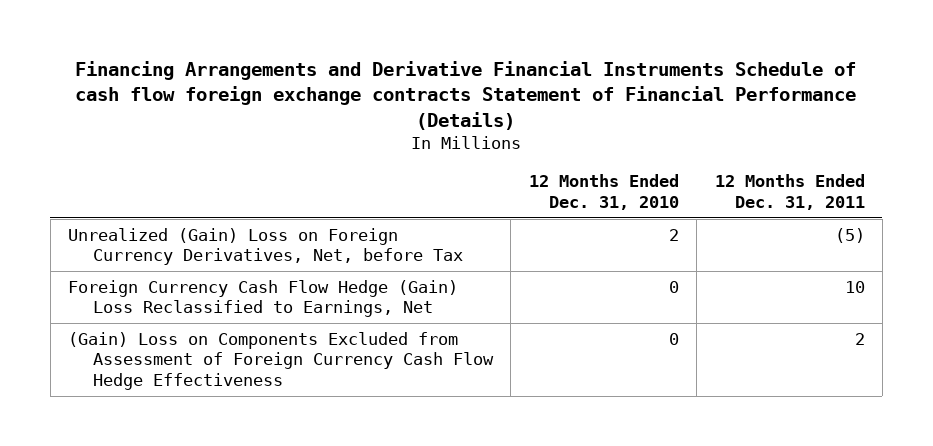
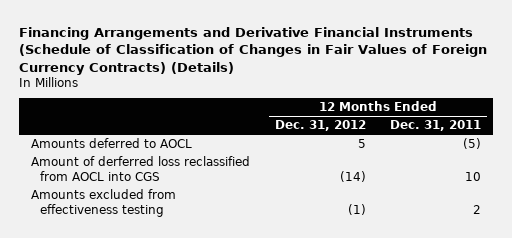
- Financing Arrangements and Derivative Financial Instruments Schedule of cash flow foreign exchange contracts Statement of Financial Performance (Details)
+ Financing Arrangements and Derivative Financial Instruments (Schedule of Classification of Changes in Fair Values of Foreign Currency Contracts) (Details)
- | 12 Months Ended Dec. 31, 2010 | 12 Months Ended Dec. 31, 2011
+ | 12 Months Ended Dec. 31, 2012 | 12 Months Ended Dec. 31, 2011
- Unrealized (Gain) Loss on Foreign Currency Derivatives, Net, before Tax | 2 | (5)
- Foreign Currency Cash Flow Hedge (Gain) Loss Reclassified to Earnings, Net | 0 | 10
- (Gain) Loss on Components Excluded from Assessment of Foreign Currency Cash Flow Hedge Effectiveness | 0 | 2
+ Amounts deferred to AOCL | 5 | (5)
+ Amount of derferred loss reclassified from AOCL into CGS | (14) | 10
+ Amounts excluded from effectiveness testing | (1) | 2

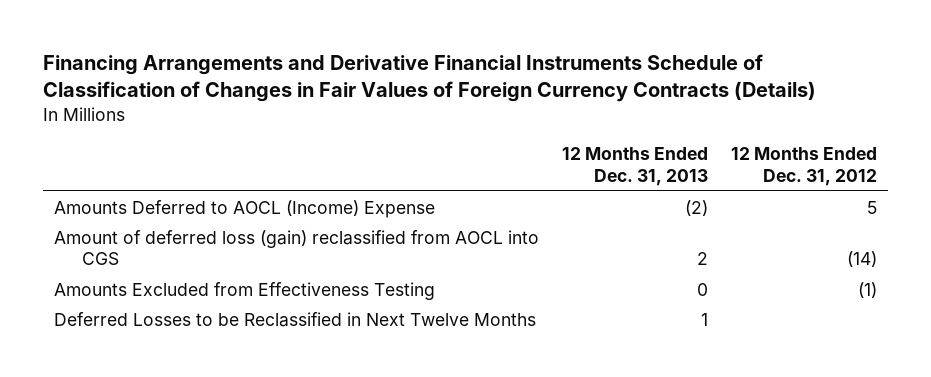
- Financing Arrangements and Derivative Financial Instruments (Schedule of Classification of Changes in Fair Values of Foreign Currency Contracts) (Details)
+ Financing Arrangements and Derivative Financial Instruments Schedule of Classification of Changes in Fair Values of Foreign Currency Contracts (Details)
- | 12 Months Ended Dec. 31, 2012 | 12 Months Ended Dec. 31, 2011
+ | 12 Months Ended Dec. 31, 2013 | 12 Months Ended Dec. 31, 2012
- Amounts deferred to AOCL | 5 | (5)
- Amount of derferred loss reclassified from AOCL into CGS | (14) | 10
- Amounts excluded from effectiveness testing | (1) | 2
+ Amounts Deferred to AOCL (Income) Expense | (2) | 5
+ Amount of deferred loss (gain) reclassified from AOCL into CGS | 2 | (14)
+ Amounts Excluded from Effectiveness Testing | 0 | (1)
+ Deferred Losses to be Reclassified in Next Twelve Months | 1 |

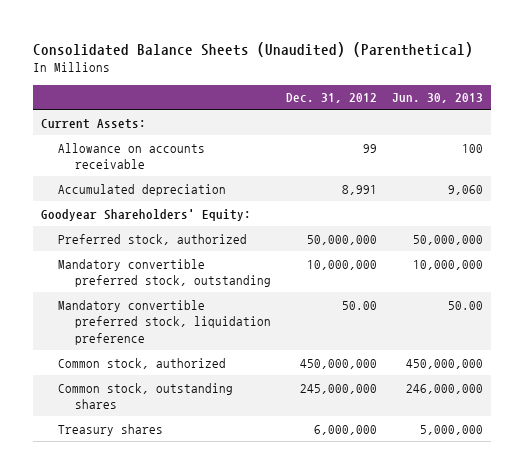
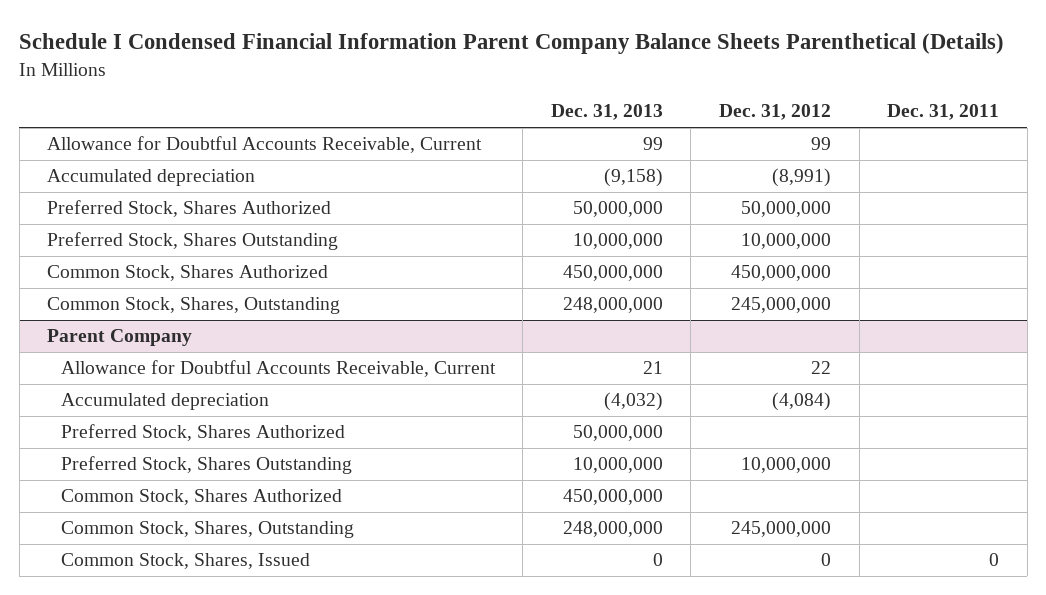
- Consolidated Balance Sheets (Unaudited) (Parenthetical)
+ Schedule I Condensed Financial Information Parent Company Balance Sheets Parenthetical (Details)
- | Dec. 31, 2012 | Jun. 30, 2013
+ | Dec. 31, 2013 | Dec. 31, 2012 | Dec. 31, 2011
- Current Assets:
- Allowance on accounts receivable | 99 | 100
- Accumulated depreciation | 8,991 | 9,060
- Goodyear Shareholders' Equity:
- Preferred stock, authorized | 50,000,000 | 50,000,000
- Mandatory convertible preferred stock, outstanding | 10,000,000 | 10,000,000
- Mandatory convertible preferred stock, liquidation preference | 50.00 | 50.00
- Common stock, authorized | 450,000,000 | 450,000,000
- Common stock, outstanding shares | 245,000,000 | 246,000,000
- Treasury shares | 6,000,000 | 5,000,000
+ Allowance for Doubtful Accounts Receivable, Current | 99 | 99 |
+ Accumulated depreciation | (9,158) | (8,991) |
+ Preferred Stock, Shares Authorized | 50,000,000 | 50,000,000 |
+ Preferred Stock, Shares Outstanding | 10,000,000 | 10,000,000 |
+ Common Stock, Shares Authorized | 450,000,000 | 450,000,000 |
+ Common Stock, Shares, Outstanding | 248,000,000 | 245,000,000 |
+ Parent Company
+ Allowance for Doubtful Accounts Receivable, Current | 21 | 22 |
+ Accumulated depreciation | (4,032) | (4,084) |
+ Preferred Stock, Shares Authorized | 50,000,000 | |
+ Preferred Stock, Shares Outstanding | 10,000,000 | 10,000,000 |
+ Common Stock, Shares Authorized | 450,000,000 | |
+ Common Stock, Shares, Outstanding | 248,000,000 | 245,000,000 |
+ Common Stock, Shares, Issued | 0 | 0 | 0

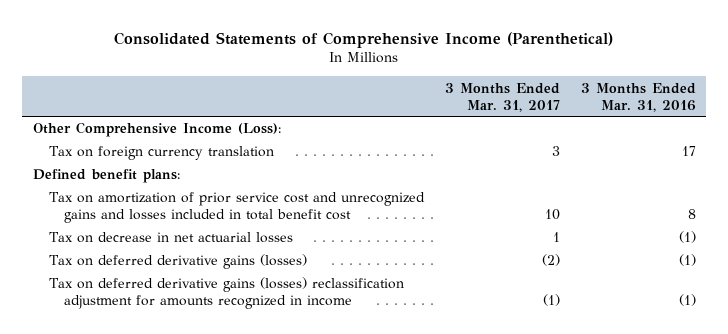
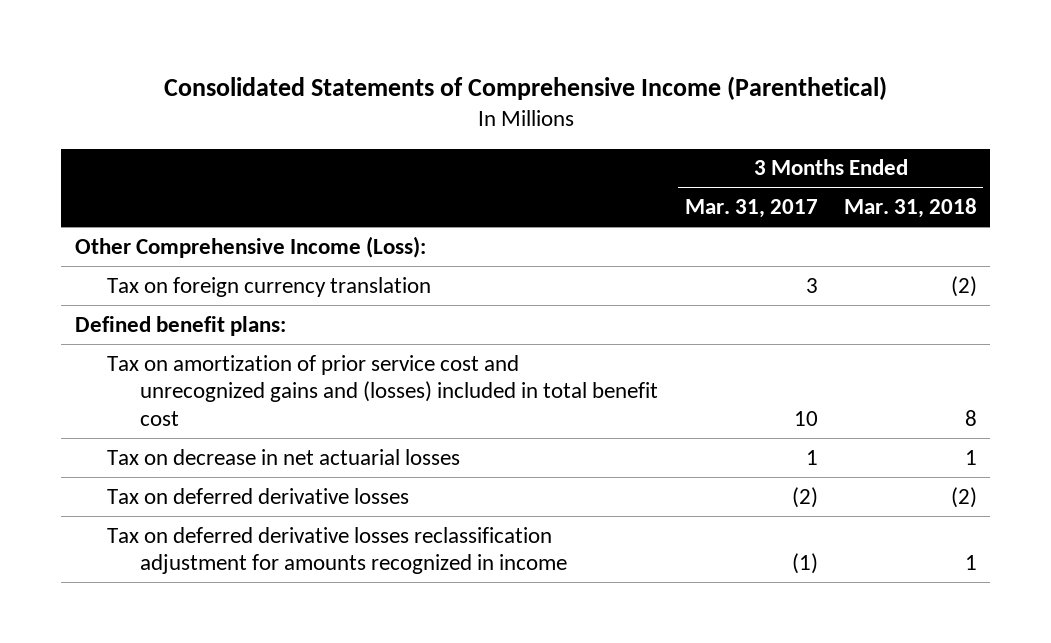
- | 3 Months Ended Mar. 31, 2017 | 3 Months Ended Mar. 31, 2016
+ | 3 Months Ended Mar. 31, 2017 | 3 Months Ended Mar. 31, 2018
- Tax on amortization of prior service cost and unrecognized gains and losses included in total benefit cost | 10 | 8
+ Tax on amortization of prior service cost and unrecognized gains and (losses) included in total benefit cost | 10 | 8
- Tax on deferred derivative gains (losses) | (2) | (1)
- Tax on deferred derivative gains (losses) reclassification adjustment for amounts recognized in income | (1) | (1)
+ Tax on deferred derivative losses | (2) | (2)
+ Tax on deferred derivative losses reclassification adjustment for amounts recognized in income | (1) | 1

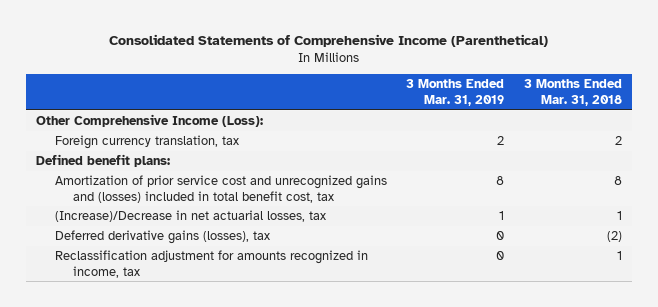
- | 3 Months Ended Mar. 31, 2017 | 3 Months Ended Mar. 31, 2018
+ | 3 Months Ended Mar. 31, 2019 | 3 Months Ended Mar. 31, 2018
- Tax on foreign currency translation | 3 | (2)
+ Foreign currency translation, tax | 2 | 2
- Tax on amortization of prior service cost and unrecognized gains and (losses) included in total benefit cost | 10 | 8
- Tax on decrease in net actuarial losses | 1 | 1
- Tax on deferred derivative losses | (2) | (2)
- Tax on deferred derivative losses reclassification adjustment for amounts recognized in income | (1) | 1
+ Amortization of prior service cost and unrecognized gains and (losses) included in total benefit cost, tax | 8 | 8
+ (Increase)/Decrease in net actuarial losses, tax | 1 | 1
+ Deferred derivative gains (losses), tax | 0 | (2)
+ Reclassification adjustment for amounts recognized in income, tax | 0 | 1

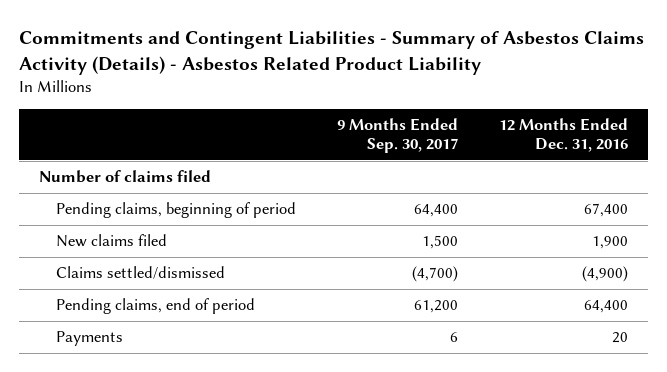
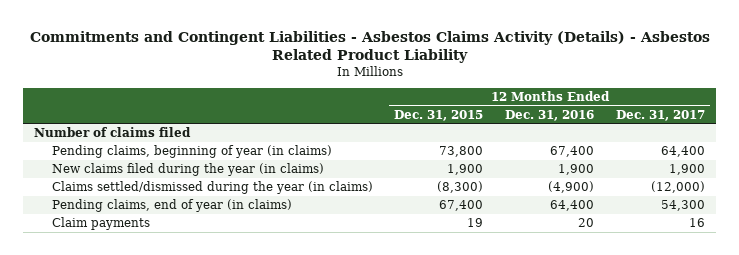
- Commitments and Contingent Liabilities - Summary of Asbestos Claims Activity (Details) - Asbestos Related Product Liability
+ Commitments and Contingent Liabilities - Asbestos Claims Activity (Details) - Asbestos Related Product Liability
- | 9 Months Ended Sep. 30, 2017 | 12 Months Ended Dec. 31, 2016
+ | 12 Months Ended Dec. 31, 2015 | 12 Months Ended Dec. 31, 2016 | 12 Months Ended Dec. 31, 2017
- Pending claims, beginning of period | 64,400 | 67,400
- New claims filed | 1,500 | 1,900
- Claims settled/dismissed | (4,700) | (4,900)
- Pending claims, end of period | 61,200 | 64,400
- Payments | 6 | 20
+ Pending claims, beginning of year (in claims) | 73,800 | 67,400 | 64,400
+ New claims filed during the year (in claims) | 1,900 | 1,900 | 1,900
+ Claims settled/dismissed during the year (in claims) | (8,300) | (4,900) | (12,000)
+ Pending claims, end of year (in claims) | 67,400 | 64,400 | 54,300
+ Claim payments | 19 | 20 | 16

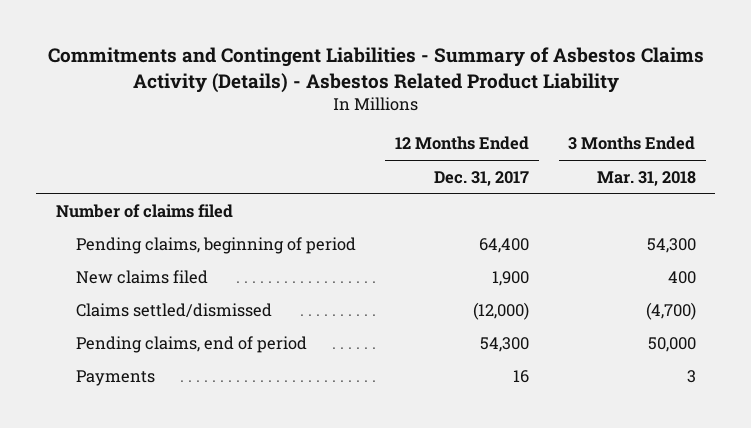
- Commitments and Contingent Liabilities - Asbestos Claims Activity (Details) - Asbestos Related Product Liability
+ Commitments and Contingent Liabilities - Summary of Asbestos Claims Activity (Details) - Asbestos Related Product Liability
- | 12 Months Ended Dec. 31, 2015 | 12 Months Ended Dec. 31, 2016 | 12 Months Ended Dec. 31, 2017
+ | 12 Months Ended Dec. 31, 2017 | 3 Months Ended Mar. 31, 2018
- Pending claims, beginning of year (in claims) | 73,800 | 67,400 | 64,400
- New claims filed during the year (in claims) | 1,900 | 1,900 | 1,900
- Claims settled/dismissed during the year (in claims) | (8,300) | (4,900) | (12,000)
- Pending claims, end of year (in claims) | 67,400 | 64,400 | 54,300
- Claim payments | 19 | 20 | 16
+ Pending claims, beginning of period | 64,400 | 54,300
+ New claims filed | 1,900 | 400
+ Claims settled/dismissed | (12,000) | (4,700)
+ Pending claims, end of period | 54,300 | 50,000
+ Payments | 16 | 3

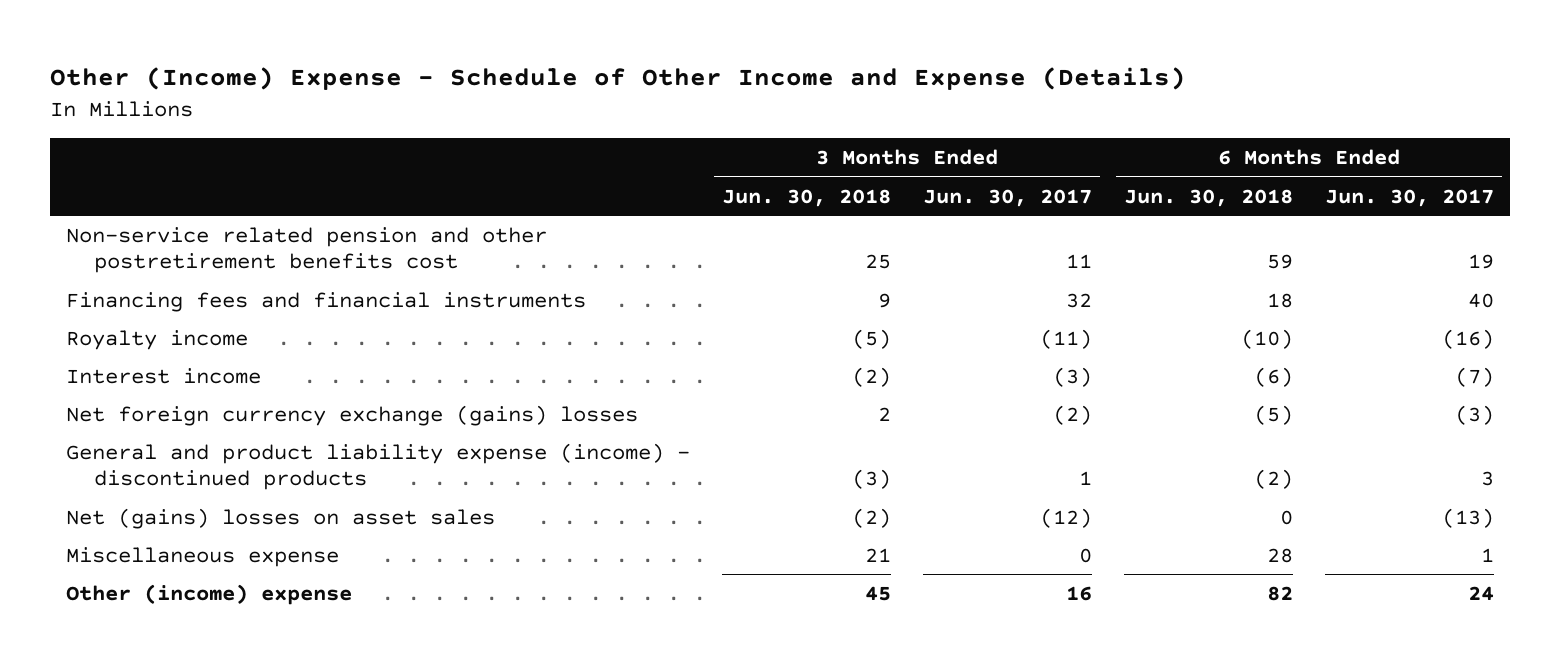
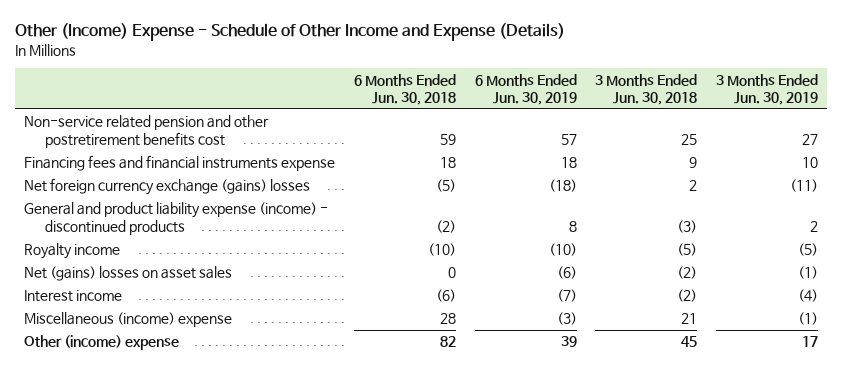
- | 3 Months Ended Jun. 30, 2018 | 3 Months Ended Jun. 30, 2017 | 6 Months Ended Jun. 30, 2018 | 6 Months Ended Jun. 30, 2017
+ | 6 Months Ended Jun. 30, 2018 | 6 Months Ended Jun. 30, 2019 | 3 Months Ended Jun. 30, 2018 | 3 Months Ended Jun. 30, 2019
- Financing fees and financial instruments | 9 | 32 | 18 | 40
+ Financing fees and financial instruments expense | 18 | 18 | 9 | 10
moved down: Royalty income | (10) | (10) | (5) | (5)
- Miscellaneous expense | 21 | 0 | 28 | 1
moved down: Interest income | (6) | (7) | (2) | (4)
+ Miscellaneous (income) expense | 28 | (3) | 21 | (1)

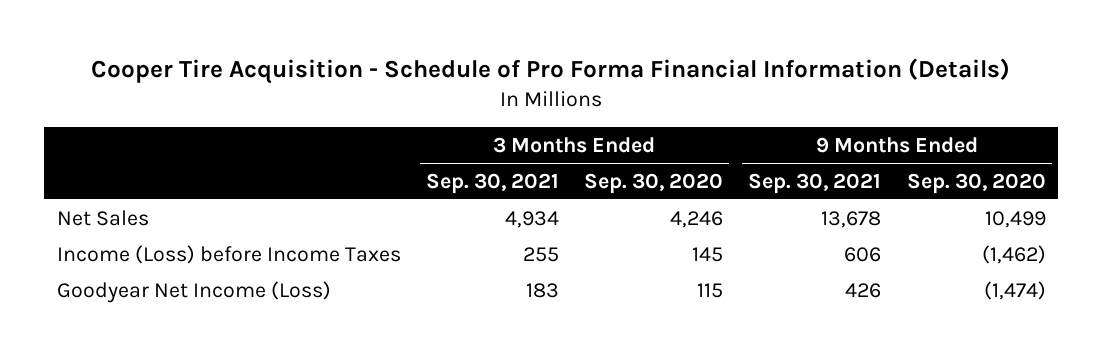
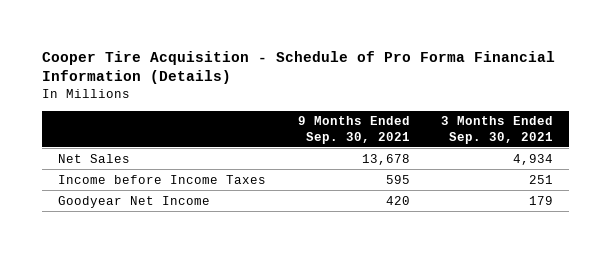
- | 3 Months Ended Sep. 30, 2021 | 3 Months Ended Sep. 30, 2020 | 9 Months Ended Sep. 30, 2021 | 9 Months Ended Sep. 30, 2020
+ | 9 Months Ended Sep. 30, 2021 | 3 Months Ended Sep. 30, 2021
- Income (Loss) before Income Taxes | 255 | 145 | 606 | (1,462)
- Goodyear Net Income (Loss) | 183 | 115 | 426 | (1,474)
+ Income before Income Taxes | 595 | 251
+ Goodyear Net Income | 420 | 179

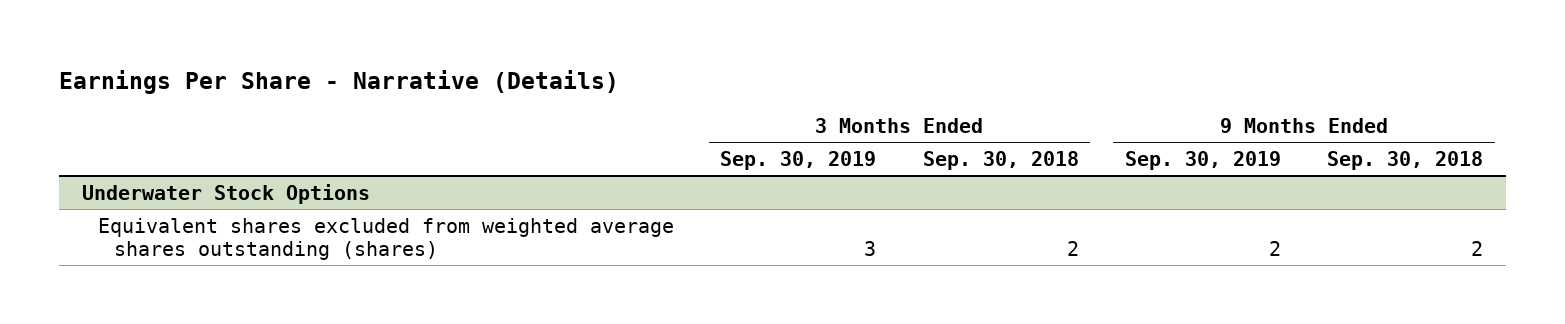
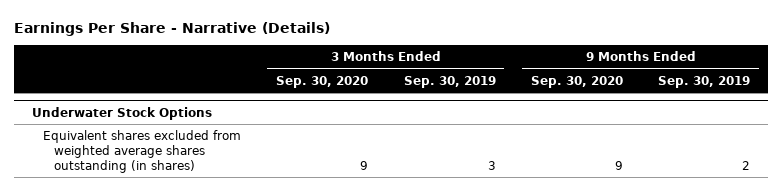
- | 3 Months Ended Sep. 30, 2019 | 3 Months Ended Sep. 30, 2018 | 9 Months Ended Sep. 30, 2019 | 9 Months Ended Sep. 30, 2018
+ | 3 Months Ended Sep. 30, 2020 | 3 Months Ended Sep. 30, 2019 | 9 Months Ended Sep. 30, 2020 | 9 Months Ended Sep. 30, 2019
@ Underwater Stock Options
- Equivalent shares excluded from weighted average shares outstanding (shares) | 3 | 2 | 2 | 2
+ Equivalent shares excluded from weighted average shares outstanding (in shares) | 9 | 3 | 9 | 2

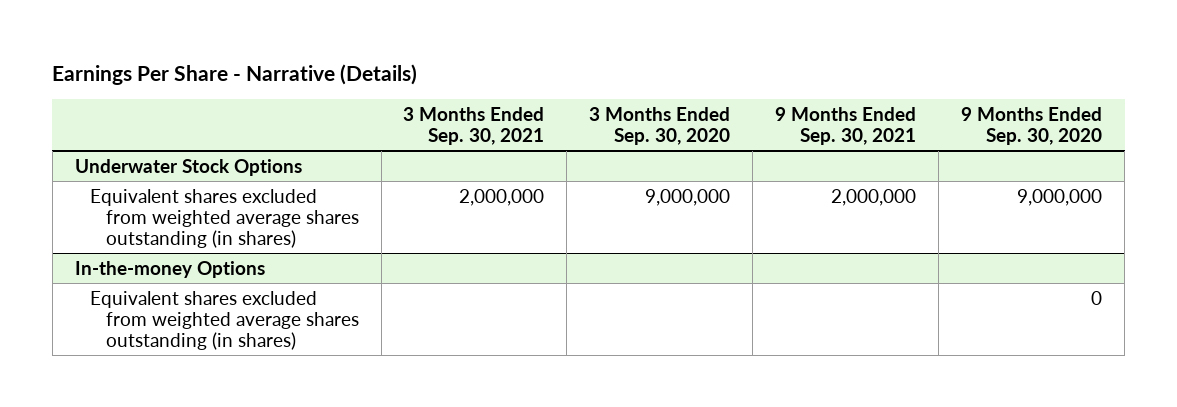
- | 3 Months Ended Sep. 30, 2020 | 3 Months Ended Sep. 30, 2019 | 9 Months Ended Sep. 30, 2020 | 9 Months Ended Sep. 30, 2019
+ | 3 Months Ended Sep. 30, 2021 | 3 Months Ended Sep. 30, 2020 | 9 Months Ended Sep. 30, 2021 | 9 Months Ended Sep. 30, 2020
@ Underwater Stock Options
- Equivalent shares excluded from weighted average shares outstanding (in shares) | 9 | 3 | 9 | 2
+ Equivalent shares excluded from weighted average shares outstanding (in shares) | 2,000,000 | 9,000,000 | 2,000,000 | 9,000,000
+ In-the-money Options
+ Equivalent shares excluded from weighted average shares outstanding (in shares) | | | | 0

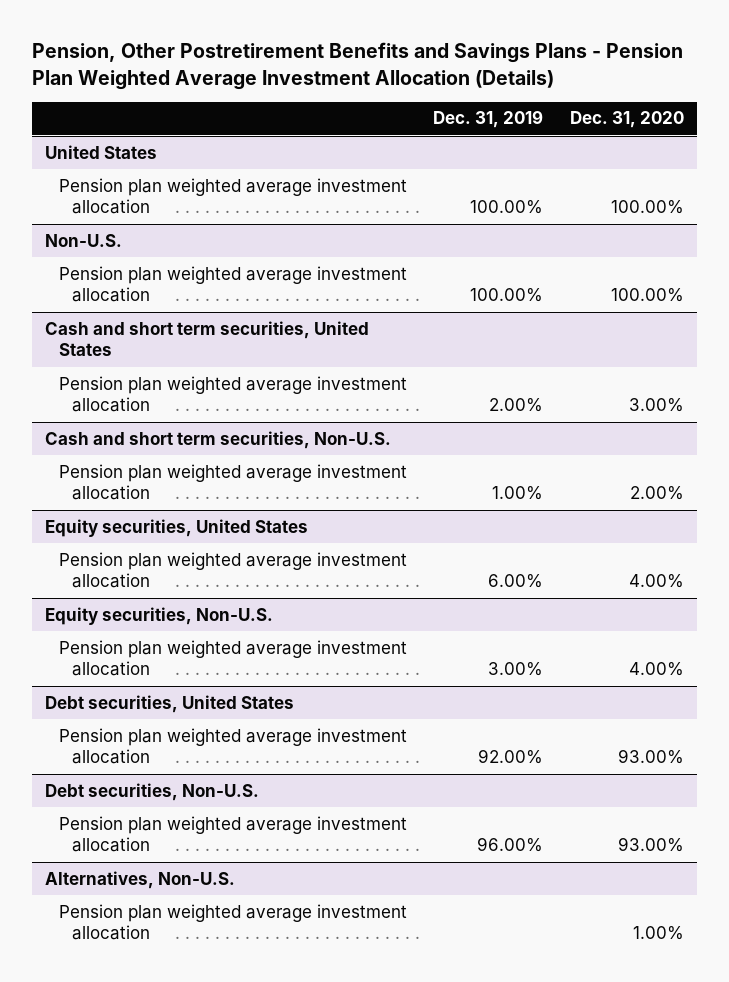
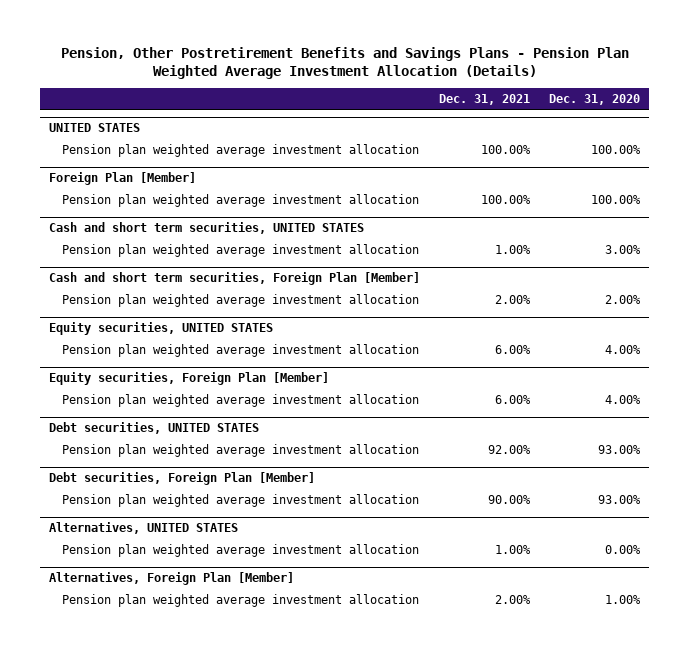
- | Dec. 31, 2019 | Dec. 31, 2020
+ | Dec. 31, 2021 | Dec. 31, 2020
- United States
+ UNITED STATES
- Non-U.S.
+ Foreign Plan [Member]
- Cash and short term securities, United States
+ Cash and short term securities, UNITED STATES
- Cash and short term securities, Non-U.S.
+ Cash and short term securities, Foreign Plan [Member]
- Equity securities, United States
+ Equity securities, UNITED STATES
- Equity securities, Non-U.S.
+ Equity securities, Foreign Plan [Member]
- Debt securities, United States
+ Debt securities, UNITED STATES
- Debt securities, Non-U.S.
+ Debt securities, Foreign Plan [Member]
- Alternatives, Non-U.S.
+ Alternatives, UNITED STATES
+ Pension plan weighted average investment allocation | 1.00% | 0.00%
+ Alternatives, Foreign Plan [Member]

